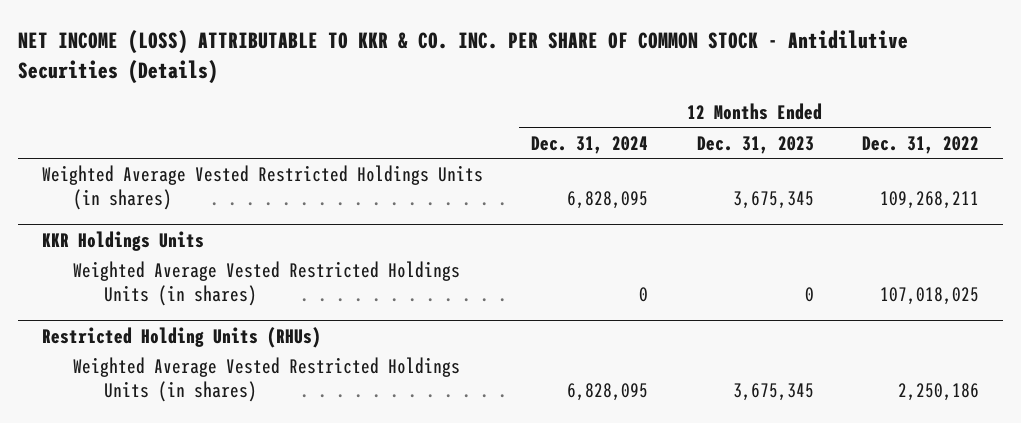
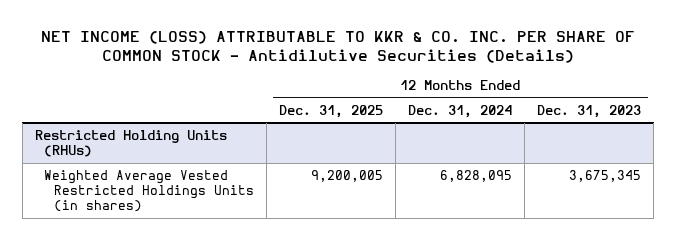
- | 12 Months Ended Dec. 31, 2024 | 12 Months Ended Dec. 31, 2023 | 12 Months Ended Dec. 31, 2022
+ | 12 Months Ended Dec. 31, 2025 | 12 Months Ended Dec. 31, 2024 | 12 Months Ended Dec. 31, 2023
- Weighted Average Vested Restricted Holdings Units (in shares) | 6,828,095 | 3,675,345 | 109,268,211
- KKR Holdings Units
- Weighted Average Vested Restricted Holdings Units (in shares) | 0 | 0 | 107,018,025

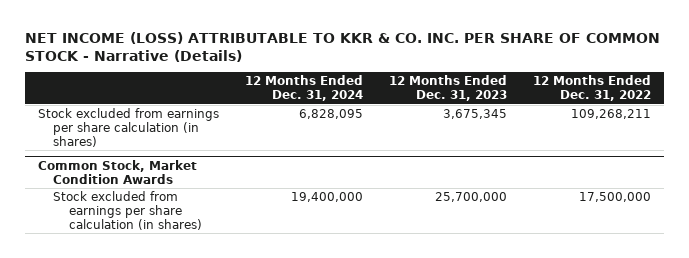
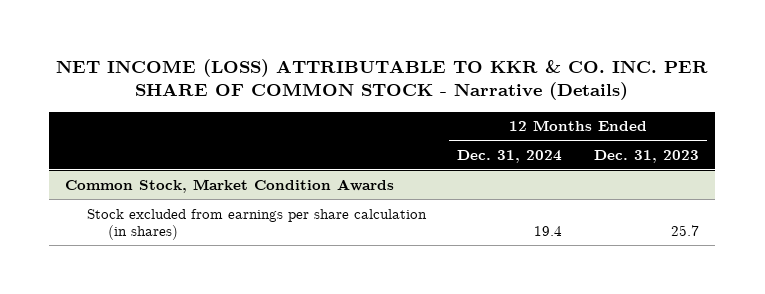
- | 12 Months Ended Dec. 31, 2024 | 12 Months Ended Dec. 31, 2023 | 12 Months Ended Dec. 31, 2022
+ | 12 Months Ended Dec. 31, 2024 | 12 Months Ended Dec. 31, 2023
- Stock excluded from earnings per share calculation (in shares) | 6,828,095 | 3,675,345 | 109,268,211
@ Common Stock, Market Condition Awards
- Stock excluded from earnings per share calculation (in shares) | 19,400,000 | 25,700,000 | 17,500,000
+ Stock excluded from earnings per share calculation (in shares) | 19.4 | 25.7

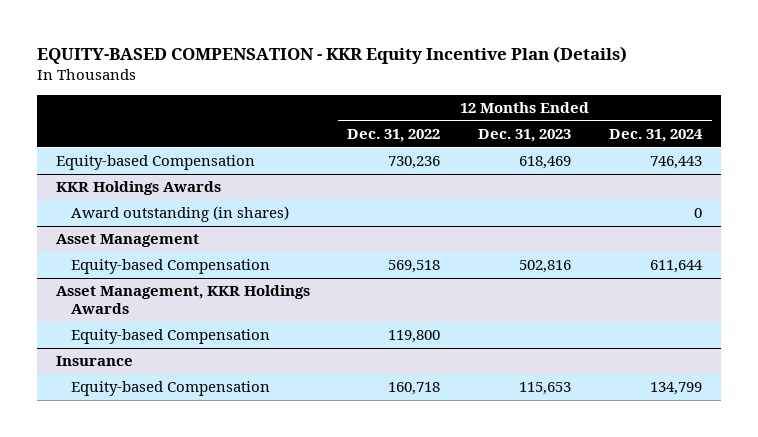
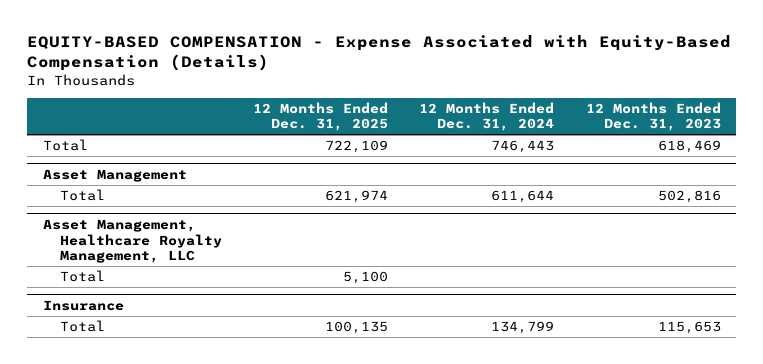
- EQUITY-BASED COMPENSATION - KKR Equity Incentive Plan (Details)
+ EQUITY-BASED COMPENSATION - Expense Associated with Equity-Based Compensation (Details)
- | 12 Months Ended Dec. 31, 2022 | 12 Months Ended Dec. 31, 2023 | 12 Months Ended Dec. 31, 2024
+ | 12 Months Ended Dec. 31, 2025 | 12 Months Ended Dec. 31, 2024 | 12 Months Ended Dec. 31, 2023
- Equity-based Compensation | 730,236 | 618,469 | 746,443
- KKR Holdings Awards
- Award outstanding (in shares) | | | 0
+ Total | 722,109 | 746,443 | 618,469
@ Asset Management
- Equity-based Compensation | 569,518 | 502,816 | 611,644
- Asset Management, KKR Holdings Awards
- Equity-based Compensation | 119,800 | |
@ Asset Management
+ Total | 621,974 | 611,644 | 502,816
+ Asset Management, Healthcare Royalty Management, LLC
+ Total | 5,100 | |
@ Insurance
- Equity-based Compensation | 160,718 | 115,653 | 134,799
+ Total | 100,135 | 134,799 | 115,653

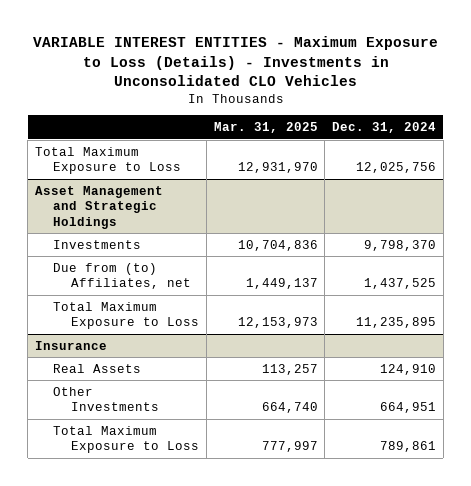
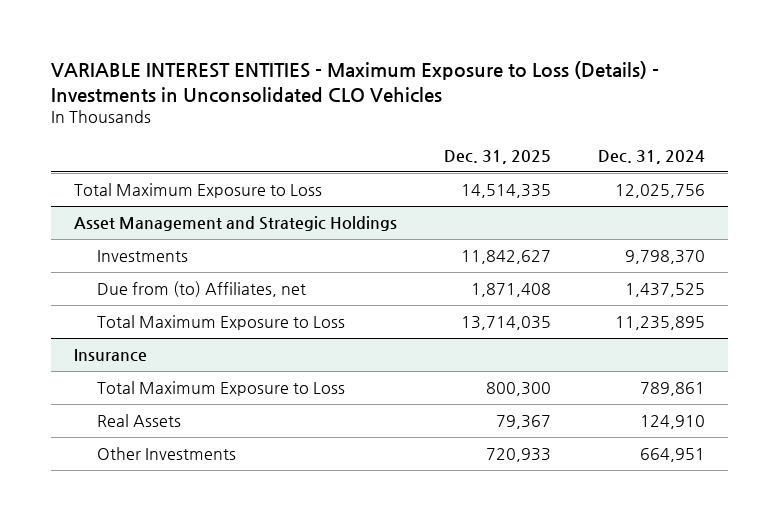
- | Mar. 31, 2025 | Dec. 31, 2024
+ | Dec. 31, 2025 | Dec. 31, 2024
@ Insurance
moved up: Total Maximum Exposure to Loss | 800,300 | 789,861

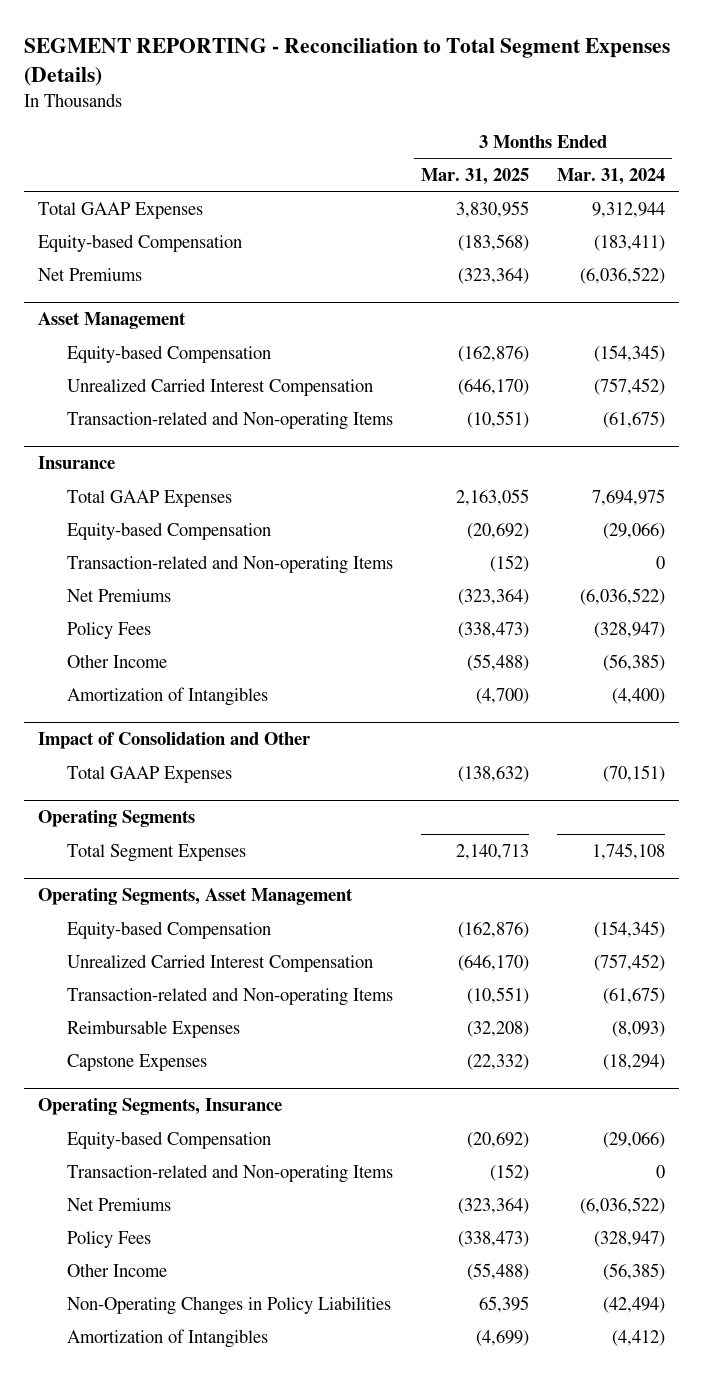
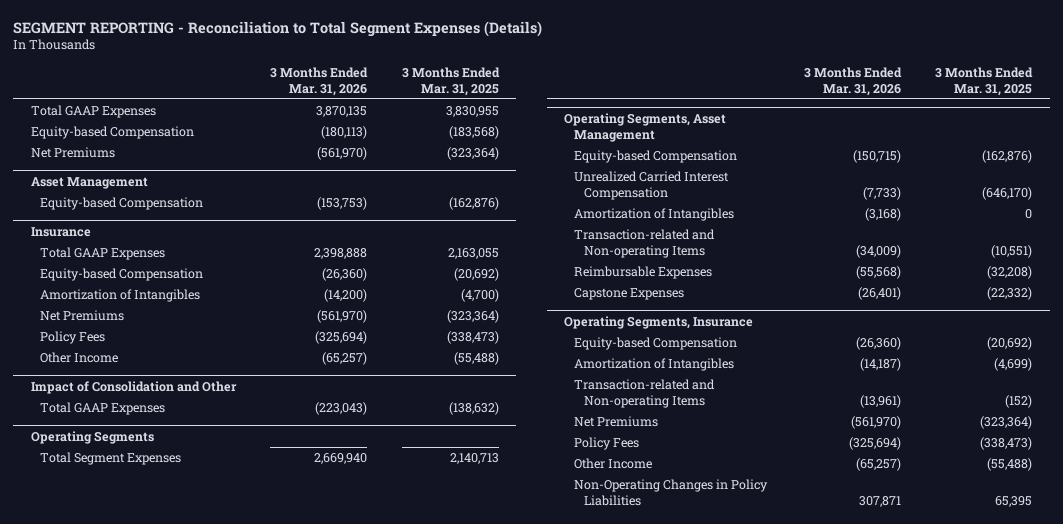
- | 3 Months Ended Mar. 31, 2025 | 3 Months Ended Mar. 31, 2024
+ | 3 Months Ended Mar. 31, 2026 | 3 Months Ended Mar. 31, 2025
@ Asset Management
- Unrealized Carried Interest Compensation | (646,170) | (757,452)
- Transaction-related and Non-operating Items | (10,551) | (61,675)
@ Insurance
- Transaction-related and Non-operating Items | (152) | 0
moved up: Amortization of Intangibles | (14,200) | (4,700)
@ Operating Segments, Asset Management
+ Amortization of Intangibles | (3,168) | 0
@ Operating Segments, Insurance
moved up: Amortization of Intangibles | (14,187) | (4,699)

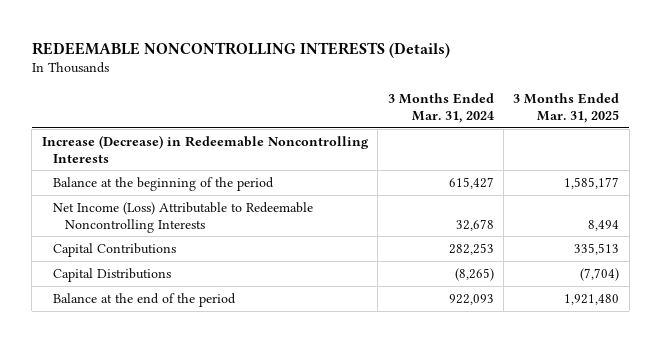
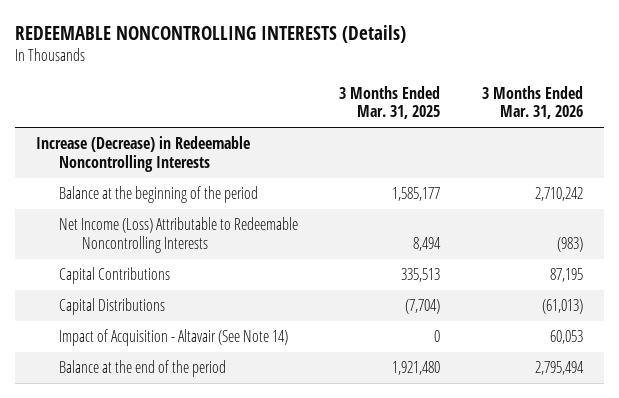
- | 3 Months Ended Mar. 31, 2024 | 3 Months Ended Mar. 31, 2025
+ | 3 Months Ended Mar. 31, 2025 | 3 Months Ended Mar. 31, 2026
+ Impact of Acquisition - Altavair (See Note 14) | 0 | 60,053

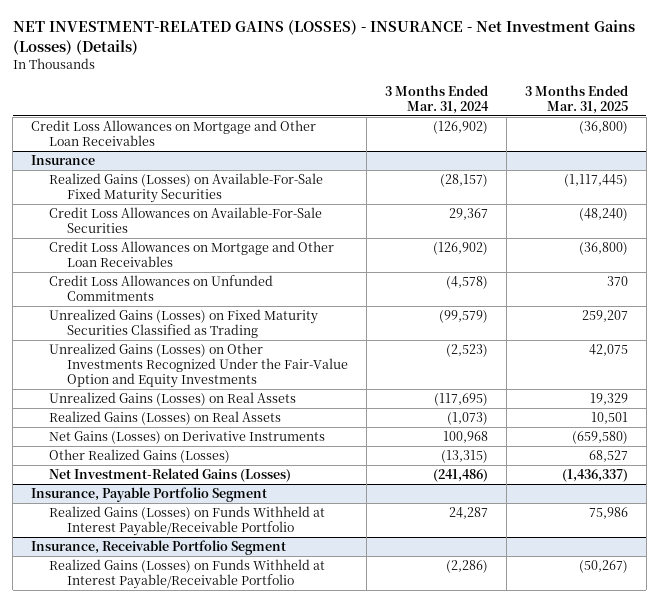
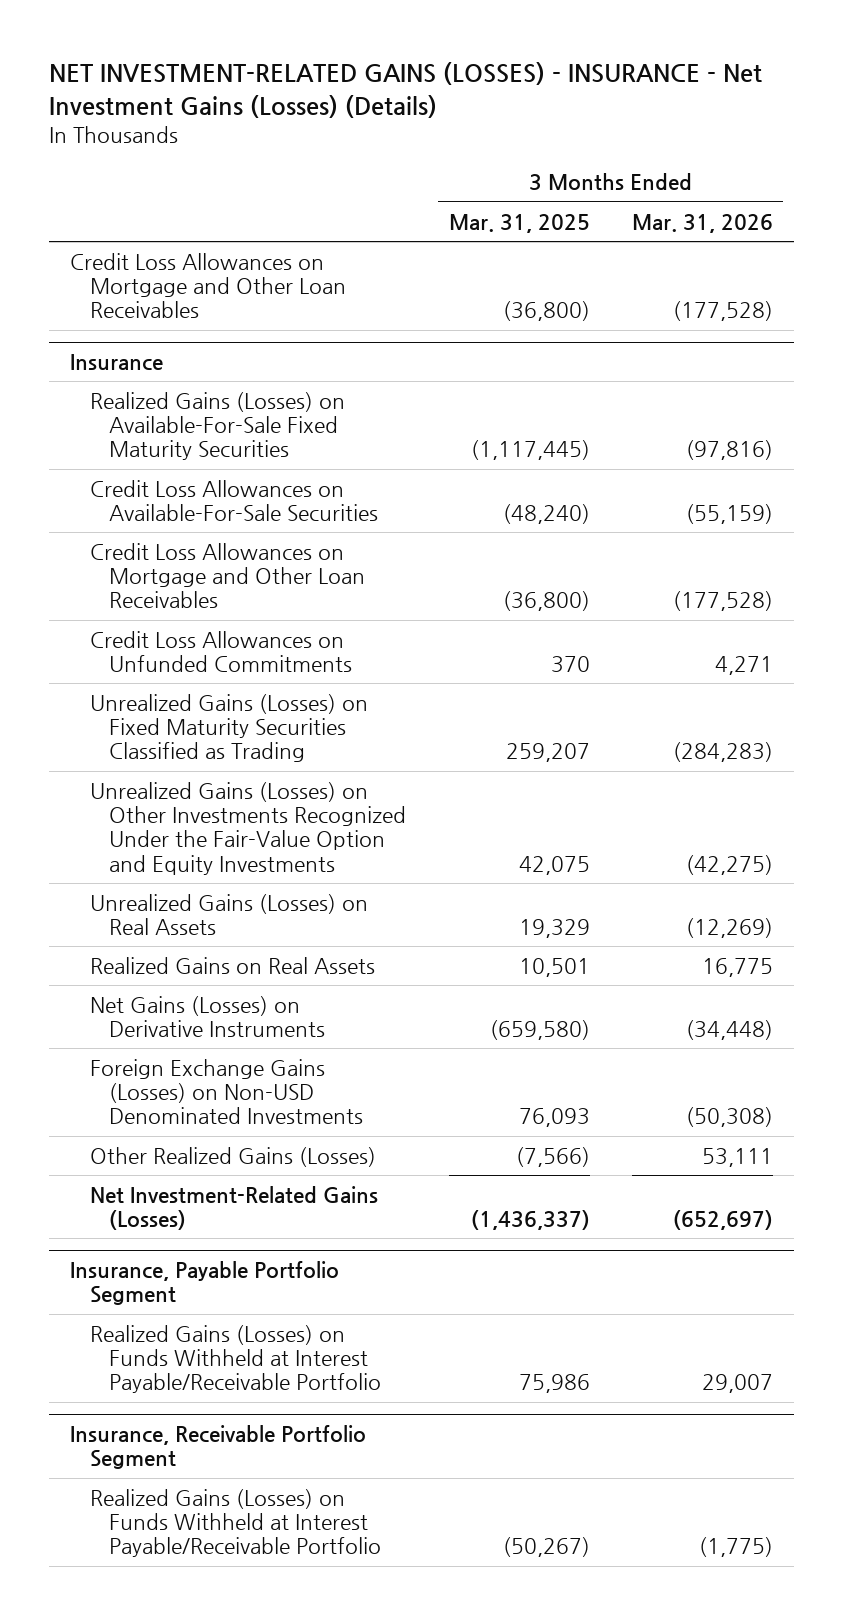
- | 3 Months Ended Mar. 31, 2024 | 3 Months Ended Mar. 31, 2025
+ | 3 Months Ended Mar. 31, 2025 | 3 Months Ended Mar. 31, 2026
@ Insurance
- Realized Gains (Losses) on Real Assets | (1,073) | 10,501
+ Realized Gains on Real Assets | 10,501 | 16,775
- Other Realized Gains (Losses) | (13,315) | 68,527
+ Foreign Exchange Gains (Losses) on Non-USD Denominated Investments | 76,093 | (50,308)
+ Other Realized Gains (Losses) | (7,566) | 53,111

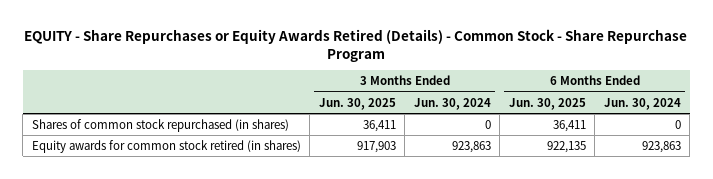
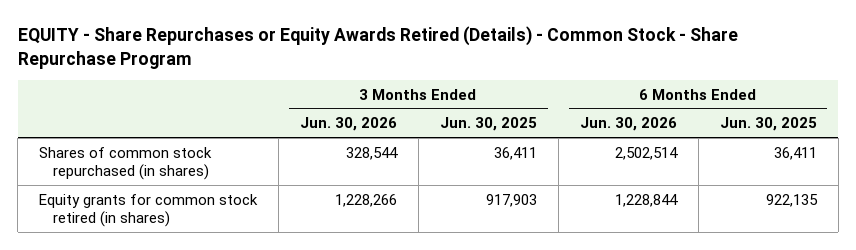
- | 3 Months Ended Jun. 30, 2025 | 3 Months Ended Jun. 30, 2024 | 6 Months Ended Jun. 30, 2025 | 6 Months Ended Jun. 30, 2024
+ | 3 Months Ended Jun. 30, 2026 | 3 Months Ended Jun. 30, 2025 | 6 Months Ended Jun. 30, 2026 | 6 Months Ended Jun. 30, 2025
- Equity awards for common stock retired (in shares) | 917,903 | 923,863 | 922,135 | 923,863
+ Equity grants for common stock retired (in shares) | 1,228,266 | 917,903 | 1,228,844 | 922,135

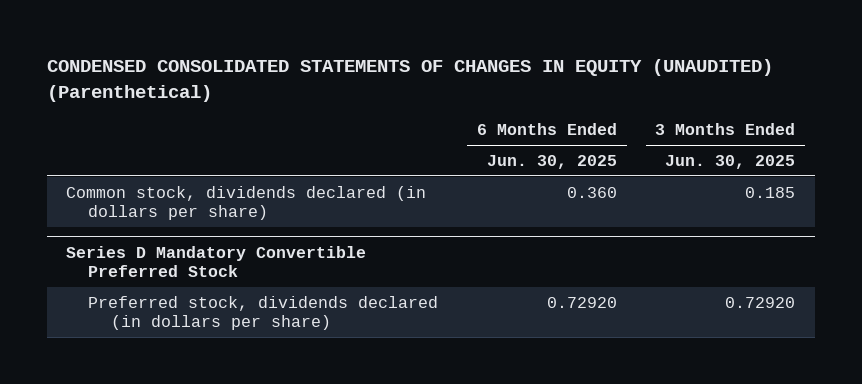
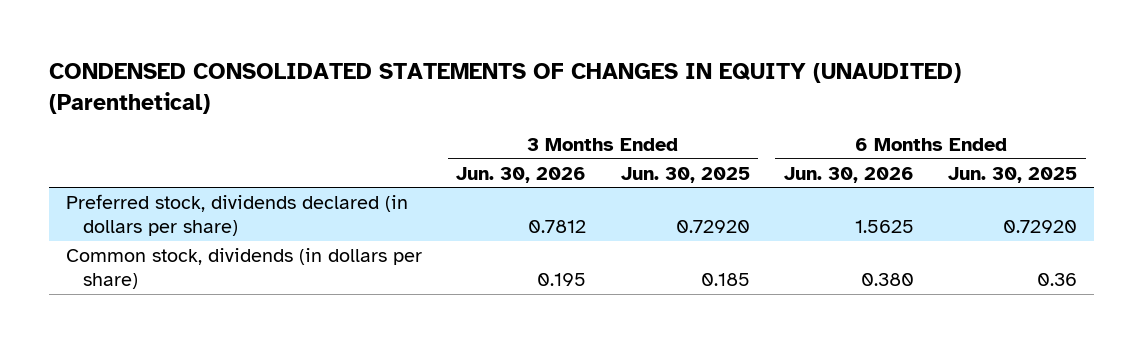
- | 6 Months Ended Jun. 30, 2025 | 3 Months Ended Jun. 30, 2025
+ | 3 Months Ended Jun. 30, 2026 | 3 Months Ended Jun. 30, 2025 | 6 Months Ended Jun. 30, 2026 | 6 Months Ended Jun. 30, 2025
- Common stock, dividends declared (in dollars per share) | 0.360 | 0.185
- Series D Mandatory Convertible Preferred Stock
+ Common stock, dividends (in dollars per share) | 0.195 | 0.185 | 0.380 | 0.36

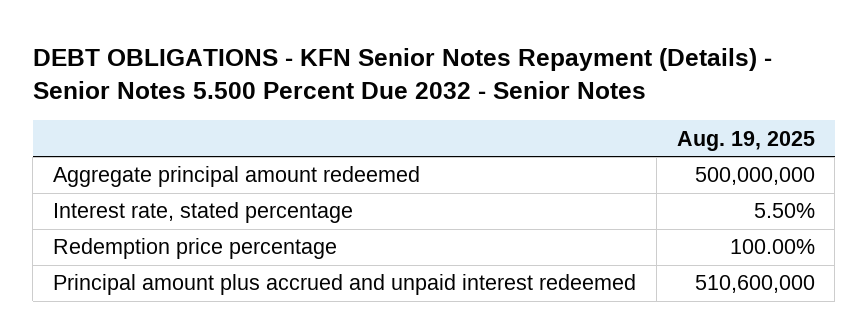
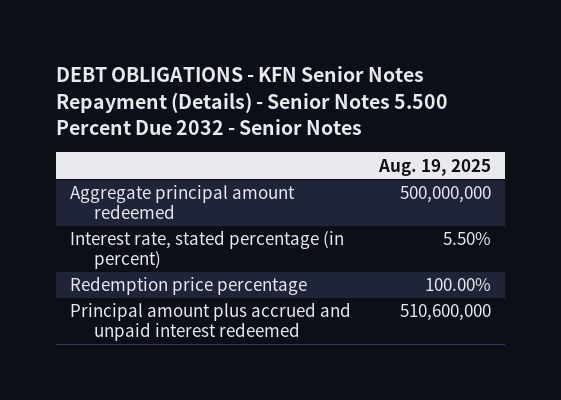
- Interest rate, stated percentage | 5.50%
+ Interest rate, stated percentage (in percent) | 5.50%

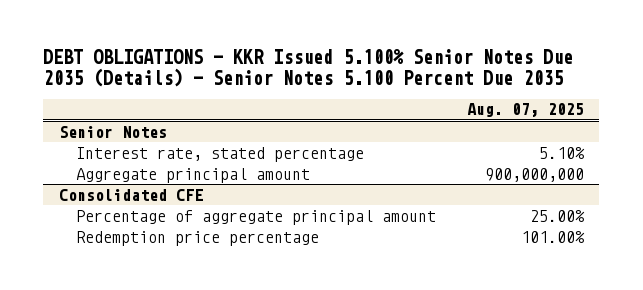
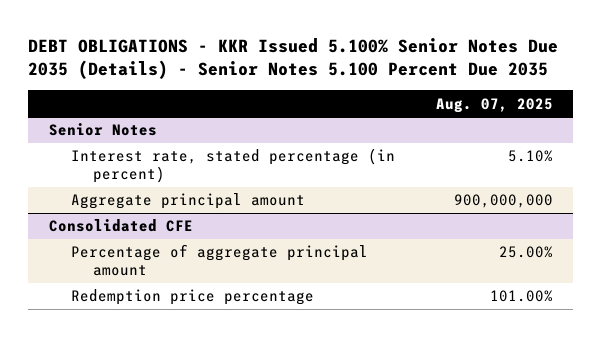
@ Senior Notes
- Interest rate, stated percentage | 5.10%
+ Interest rate, stated percentage (in percent) | 5.10%

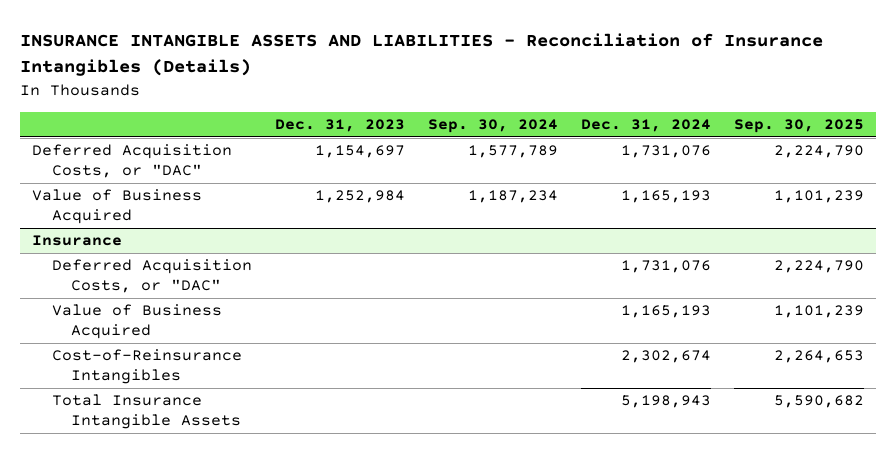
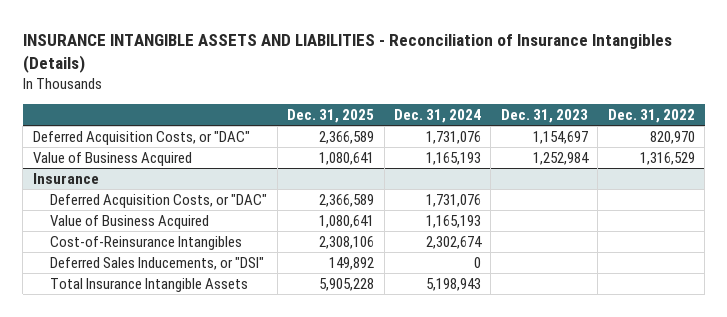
- | Dec. 31, 2023 | Sep. 30, 2024 | Dec. 31, 2024 | Sep. 30, 2025
+ | Dec. 31, 2025 | Dec. 31, 2024 | Dec. 31, 2023 | Dec. 31, 2022
@ Insurance
+ Deferred Sales Inducements, or "DSI" | 149,892 | 0 | |

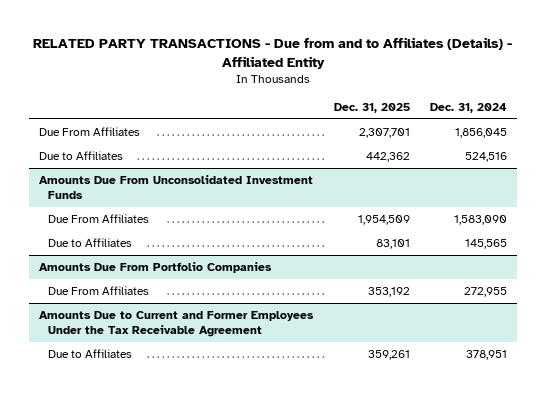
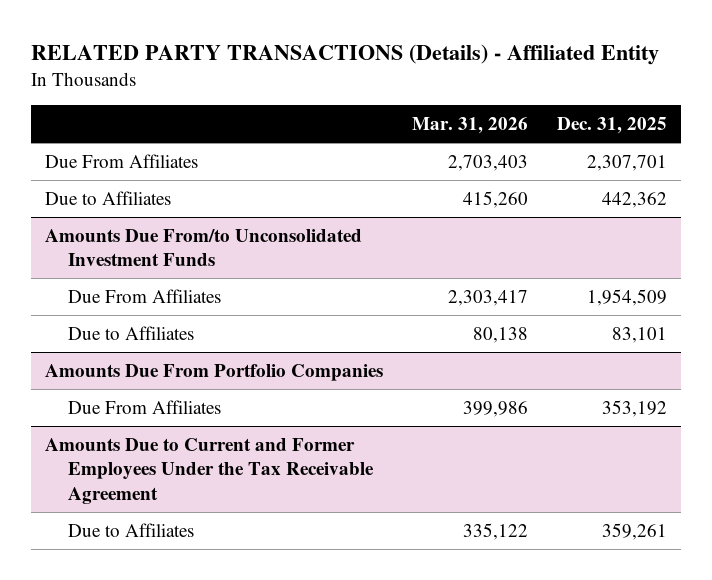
- RELATED PARTY TRANSACTIONS - Due from and to Affiliates (Details) - Affiliated Entity
+ RELATED PARTY TRANSACTIONS (Details) - Affiliated Entity
- | Dec. 31, 2025 | Dec. 31, 2024
+ | Mar. 31, 2026 | Dec. 31, 2025
- Amounts Due From Unconsolidated Investment Funds
+ Amounts Due From/to Unconsolidated Investment Funds

